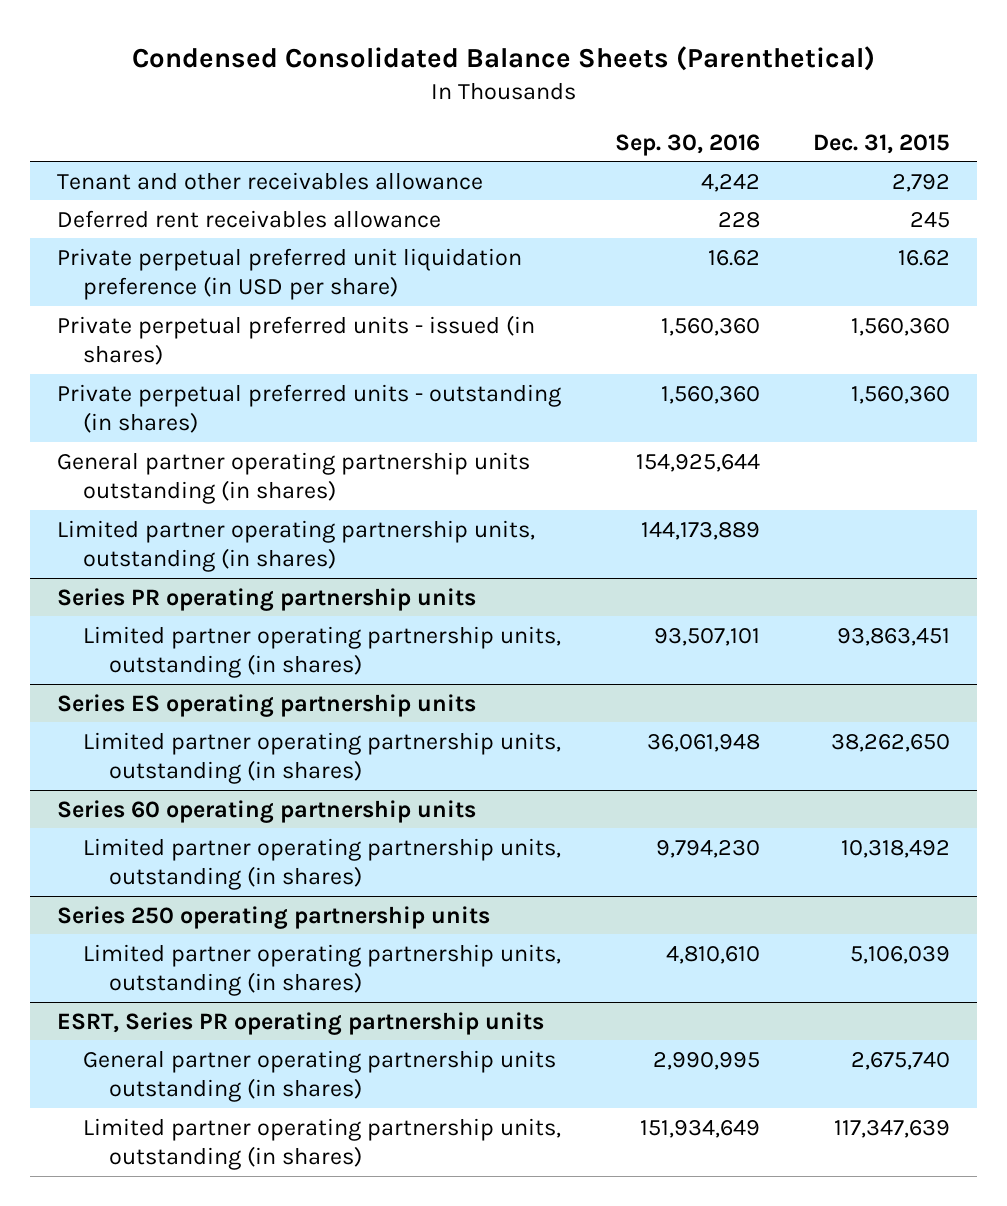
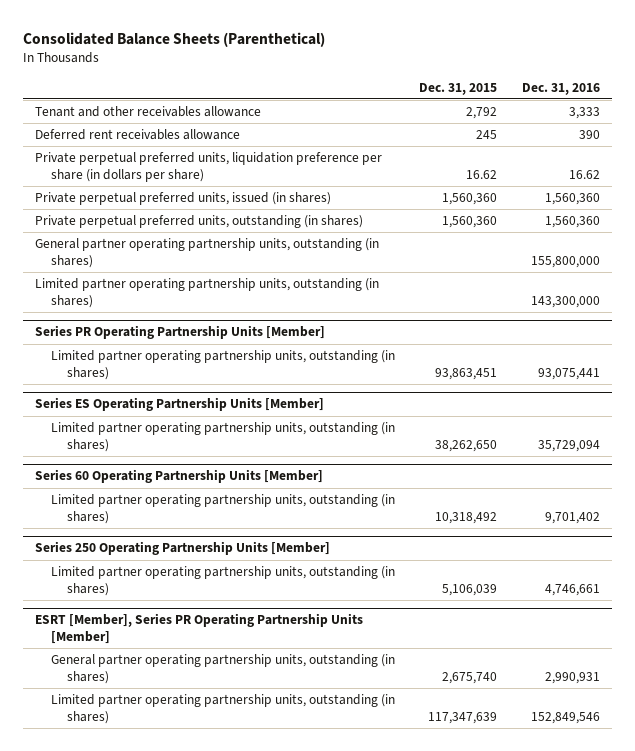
- Condensed Consolidated Balance Sheets (Parenthetical)
+ Consolidated Balance Sheets (Parenthetical)
- | Sep. 30, 2016 | Dec. 31, 2015
+ | Dec. 31, 2015 | Dec. 31, 2016
- Private perpetual preferred unit liquidation preference (in USD per share) | 16.62 | 16.62
- Private perpetual preferred units - issued (in shares) | 1,560,360 | 1,560,360
- Private perpetual preferred units - outstanding (in shares) | 1,560,360 | 1,560,360
- General partner operating partnership units outstanding (in shares) | 154,925,644 |
+ Private perpetual preferred units, liquidation preference per share (in dollars per share) | 16.62 | 16.62
+ Private perpetual preferred units, issued (in shares) | 1,560,360 | 1,560,360
+ Private perpetual preferred units, outstanding (in shares) | 1,560,360 | 1,560,360
+ General partner operating partnership units, outstanding (in shares) | | 155,800,000
- Series PR operating partnership units
+ Series PR Operating Partnership Units [Member]
- Series ES operating partnership units
+ Series ES Operating Partnership Units [Member]
- Series 60 operating partnership units
+ Series 60 Operating Partnership Units [Member]
- Series 250 operating partnership units
+ Series 250 Operating Partnership Units [Member]
- ESRT, Series PR operating partnership units
- General partner operating partnership units outstanding (in shares) | 2,990,995 | 2,675,740
+ ESRT [Member], Series PR Operating Partnership Units [Member]
+ General partner operating partnership units, outstanding (in shares) | 2,675,740 | 2,990,931

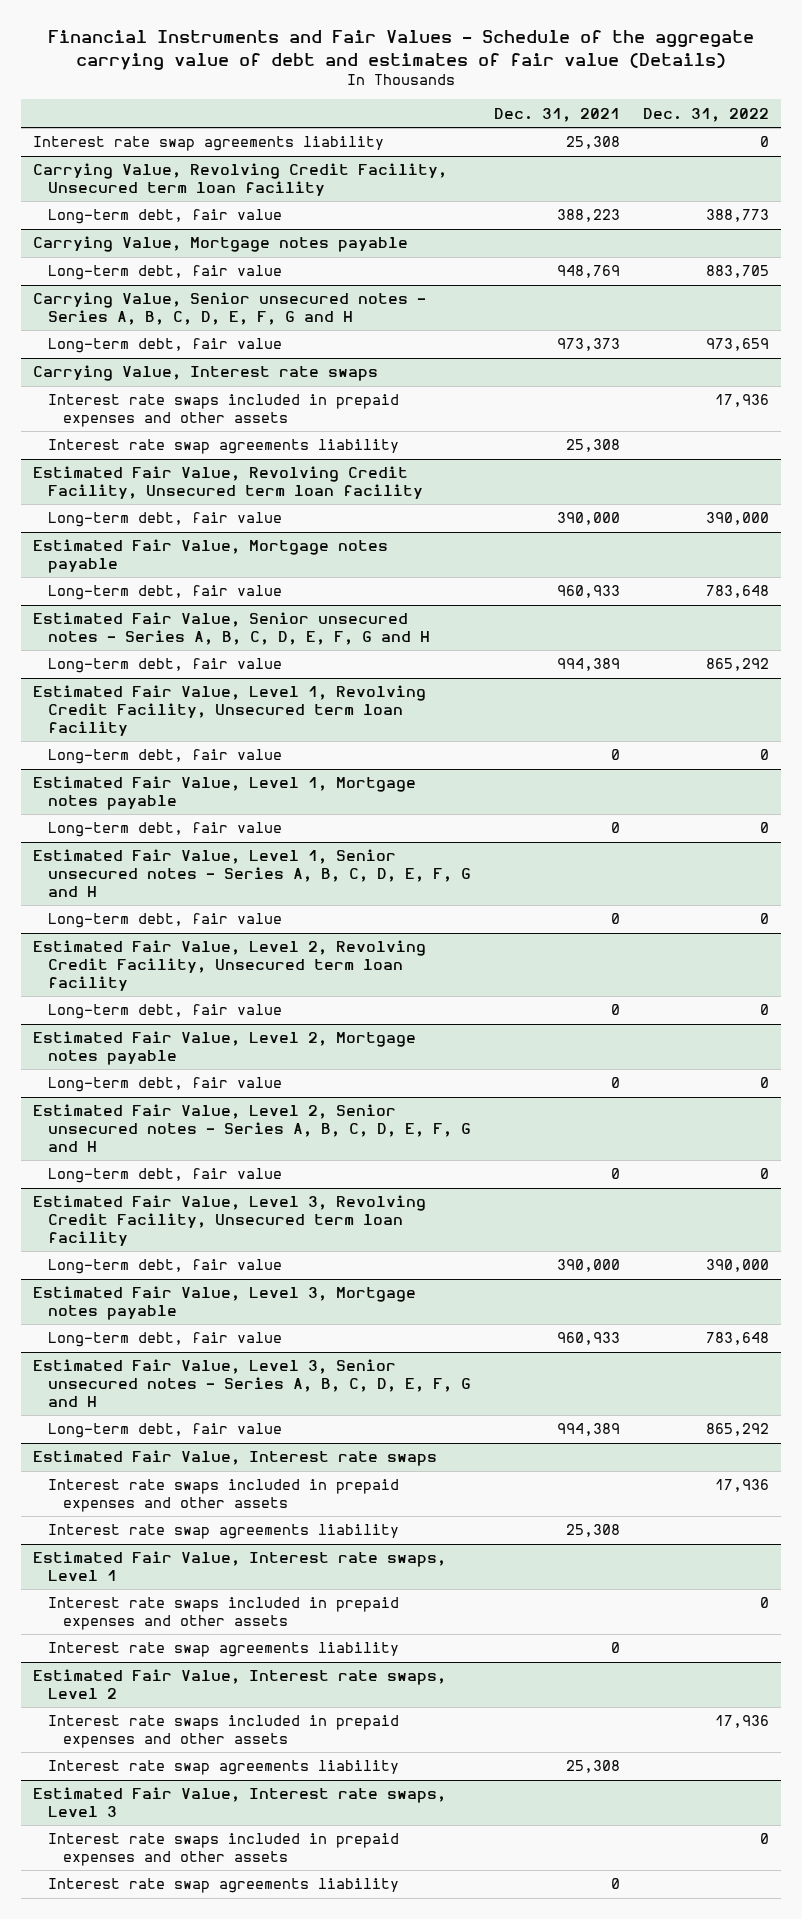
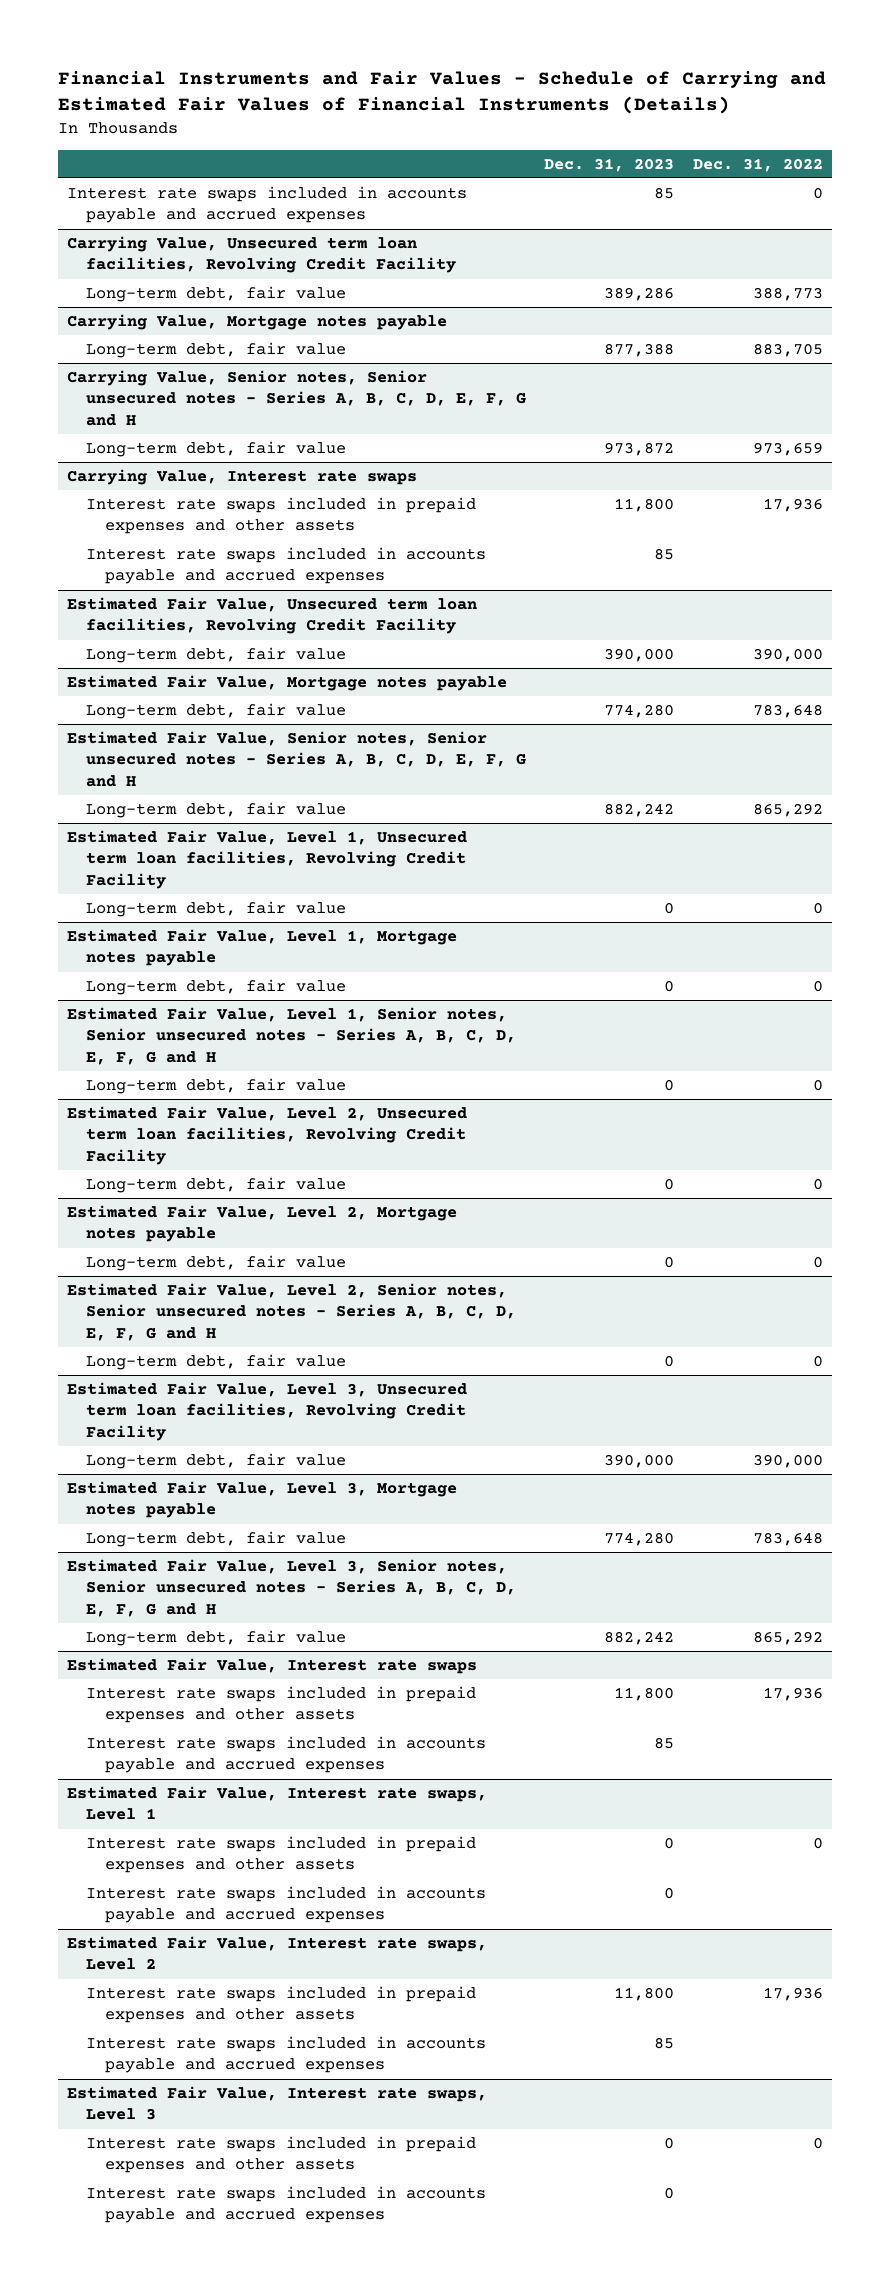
- Financial Instruments and Fair Values - Schedule of the aggregate carrying value of debt and estimates of fair value (Details)
+ Financial Instruments and Fair Values - Schedule of Carrying and Estimated Fair Values of Financial Instruments (Details)
- | Dec. 31, 2021 | Dec. 31, 2022
+ | Dec. 31, 2023 | Dec. 31, 2022
- Interest rate swap agreements liability | 25,308 | 0
- Carrying Value, Revolving Credit Facility, Unsecured term loan facility
+ Interest rate swaps included in accounts payable and accrued expenses | 85 | 0
+ Carrying Value, Unsecured term loan facilities, Revolving Credit Facility
- Carrying Value, Senior unsecured notes - Series A, B, C, D, E, F, G and H
+ Carrying Value, Senior notes, Senior unsecured notes - Series A, B, C, D, E, F, G and H
@ Carrying Value, Interest rate swaps
- Interest rate swap agreements liability | 25,308 |
- Estimated Fair Value, Revolving Credit Facility, Unsecured term loan facility
@ Carrying Value, Interest rate swaps
+ Interest rate swaps included in accounts payable and accrued expenses | 85 |
+ Estimated Fair Value, Unsecured term loan facilities, Revolving Credit Facility
- Estimated Fair Value, Senior unsecured notes - Series A, B, C, D, E, F, G and H
+ Estimated Fair Value, Senior notes, Senior unsecured notes - Series A, B, C, D, E, F, G and H
- Estimated Fair Value, Level 1, Revolving Credit Facility, Unsecured term loan facility
+ Estimated Fair Value, Level 1, Unsecured term loan facilities, Revolving Credit Facility
- Estimated Fair Value, Level 1, Senior unsecured notes - Series A, B, C, D, E, F, G and H
+ Estimated Fair Value, Level 1, Senior notes, Senior unsecured notes - Series A, B, C, D, E, F, G and H
- Estimated Fair Value, Level 2, Revolving Credit Facility, Unsecured term loan facility
+ Estimated Fair Value, Level 2, Unsecured term loan facilities, Revolving Credit Facility
- Estimated Fair Value, Level 2, Senior unsecured notes - Series A, B, C, D, E, F, G and H
+ Estimated Fair Value, Level 2, Senior notes, Senior unsecured notes - Series A, B, C, D, E, F, G and H
- Estimated Fair Value, Level 3, Revolving Credit Facility, Unsecured term loan facility
+ Estimated Fair Value, Level 3, Unsecured term loan facilities, Revolving Credit Facility
- Estimated Fair Value, Level 3, Senior unsecured notes - Series A, B, C, D, E, F, G and H
+ Estimated Fair Value, Level 3, Senior notes, Senior unsecured notes - Series A, B, C, D, E, F, G and H
@ Estimated Fair Value, Interest rate swaps
- Interest rate swap agreements liability | 25,308 |
+ Interest rate swaps included in accounts payable and accrued expenses | 85 |
@ Estimated Fair Value, Interest rate swaps, Level 1
- Interest rate swap agreements liability | 0 |
+ Interest rate swaps included in accounts payable and accrued expenses | 0 |
@ Estimated Fair Value, Interest rate swaps, Level 2
- Interest rate swap agreements liability | 25,308 |
+ Interest rate swaps included in accounts payable and accrued expenses | 85 |
@ Estimated Fair Value, Interest rate swaps, Level 3
- Interest rate swap agreements liability | 0 |
+ Interest rate swaps included in accounts payable and accrued expenses | 0 |

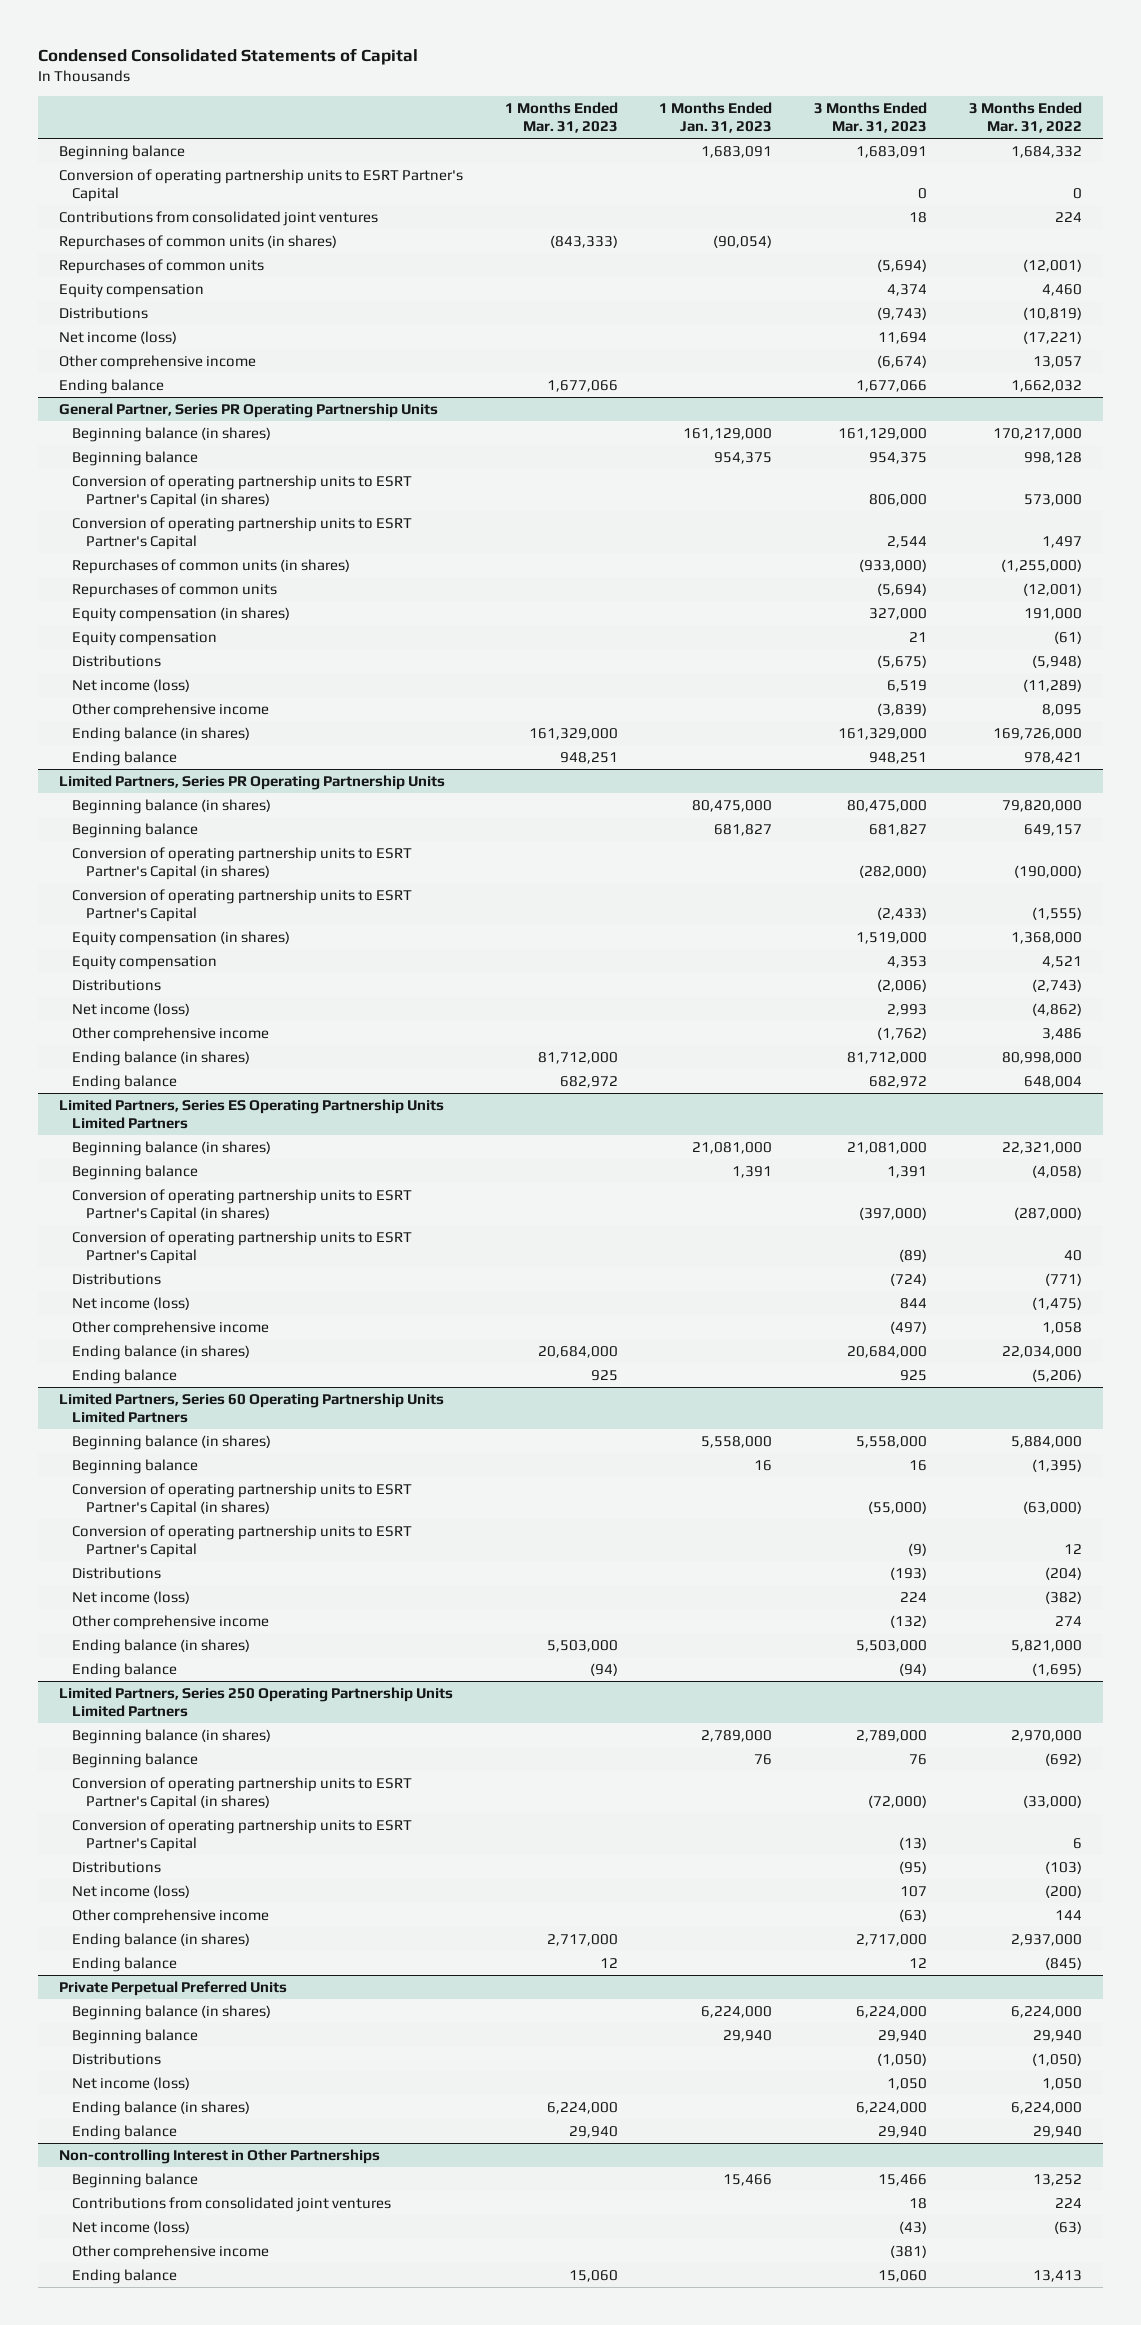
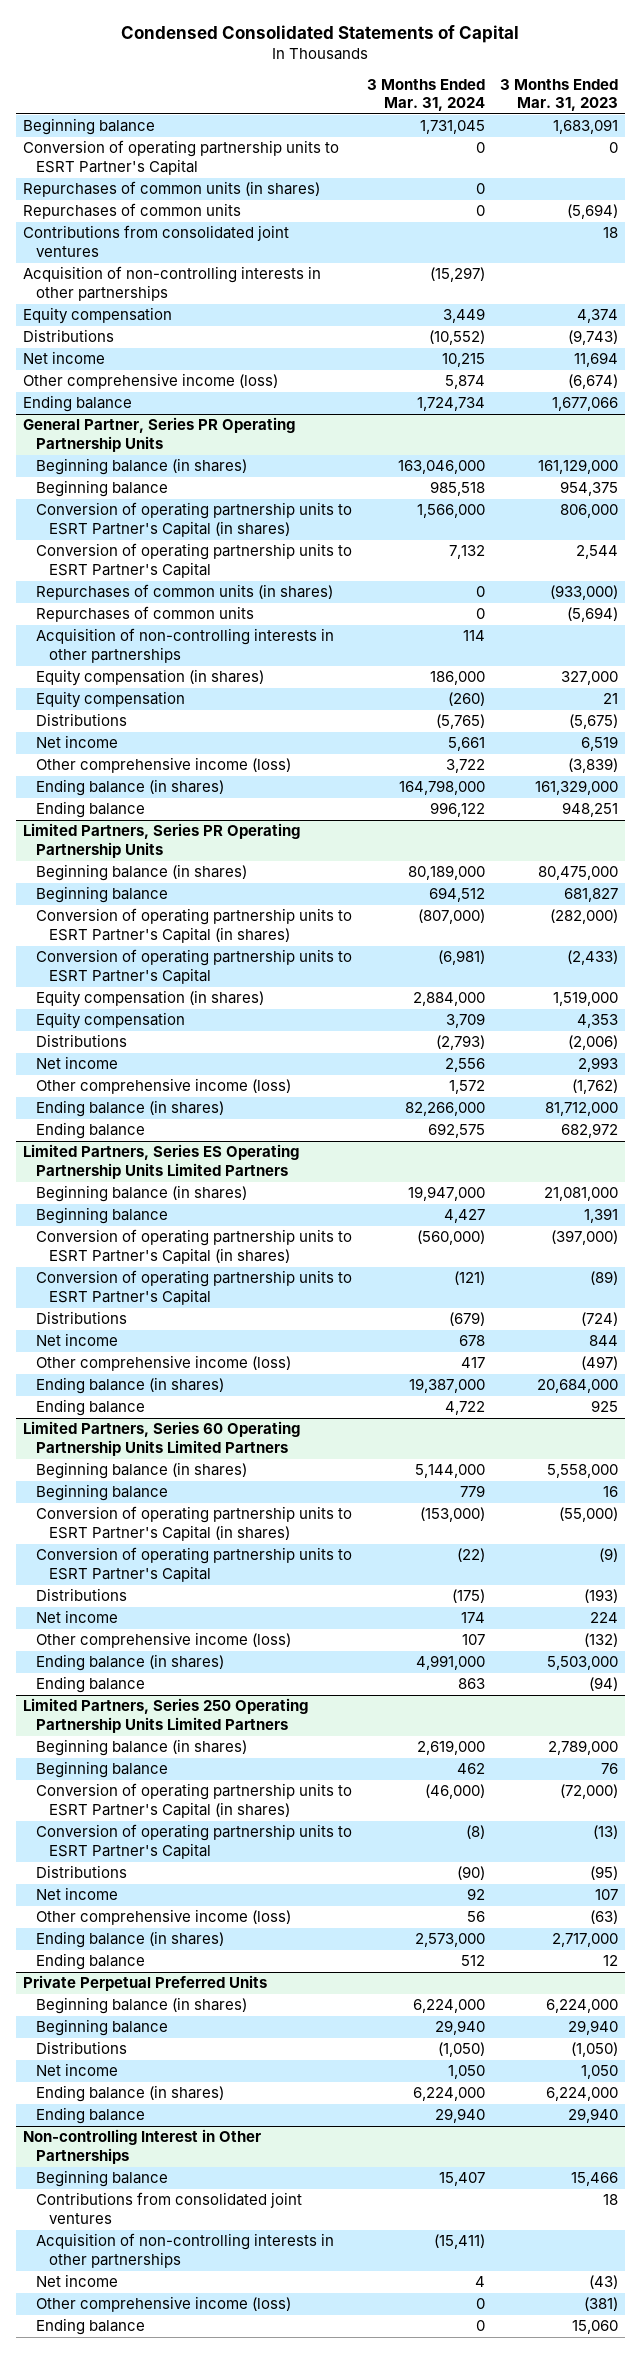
- | 1 Months Ended Mar. 31, 2023 | 1 Months Ended Jan. 31, 2023 | 3 Months Ended Mar. 31, 2023 | 3 Months Ended Mar. 31, 2022
+ | 3 Months Ended Mar. 31, 2024 | 3 Months Ended Mar. 31, 2023
moved down: Contributions from consolidated joint ventures | | 18
+ Acquisition of non-controlling interests in other partnerships | (15,297) |
- Net income (loss) | | | 11,694 | (17,221)
- Other comprehensive income | | | (6,674) | 13,057
+ Net income | 10,215 | 11,694
+ Other comprehensive income (loss) | 5,874 | (6,674)
@ General Partner, Series PR Operating Partnership Units
+ Acquisition of non-controlling interests in other partnerships | 114 |
- Net income (loss) | | | 6,519 | (11,289)
- Other comprehensive income | | | (3,839) | 8,095
+ Net income | 5,661 | 6,519
+ Other comprehensive income (loss) | 3,722 | (3,839)
@ Limited Partners, Series PR Operating Partnership Units
- Net income (loss) | | | 2,993 | (4,862)
- Other comprehensive income | | | (1,762) | 3,486
+ Net income | 2,556 | 2,993
+ Other comprehensive income (loss) | 1,572 | (1,762)
@ Limited Partners, Series ES Operating Partnership Units Limited Partners
- Net income (loss) | | | 844 | (1,475)
- Other comprehensive income | | | (497) | 1,058
+ Net income | 678 | 844
+ Other comprehensive income (loss) | 417 | (497)
@ Limited Partners, Series 60 Operating Partnership Units Limited Partners
- Net income (loss) | | | 224 | (382)
- Other comprehensive income | | | (132) | 274
+ Net income | 174 | 224
+ Other comprehensive income (loss) | 107 | (132)
@ Limited Partners, Series 250 Operating Partnership Units Limited Partners
- Net income (loss) | | | 107 | (200)
- Other comprehensive income | | | (63) | 144
+ Net income | 92 | 107
+ Other comprehensive income (loss) | 56 | (63)
@ Private Perpetual Preferred Units
- Net income (loss) | | | 1,050 | 1,050
+ Net income | 1,050 | 1,050
@ Non-controlling Interest in Other Partnerships
- Net income (loss) | | | (43) | (63)
- Other comprehensive income | | | (381) |
+ Acquisition of non-controlling interests in other partnerships | (15,411) |
+ Net income | 4 | (43)
+ Other comprehensive income (loss) | 0 | (381)

